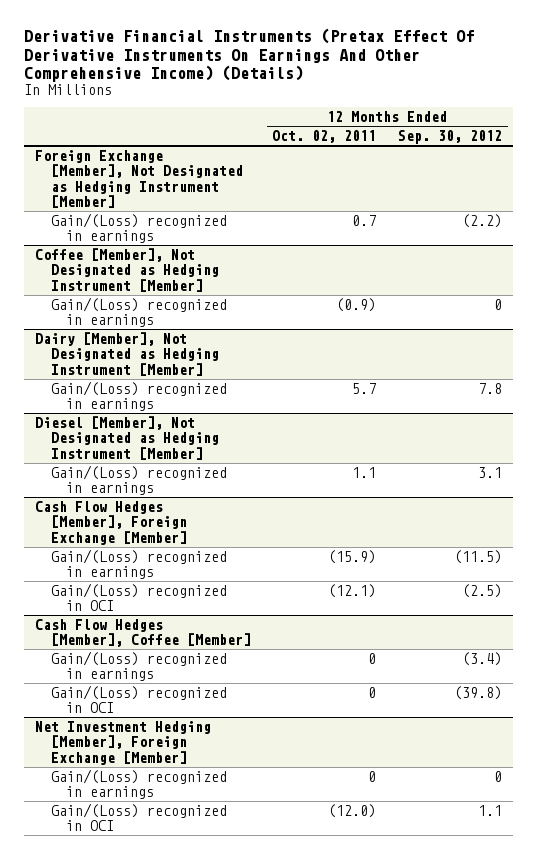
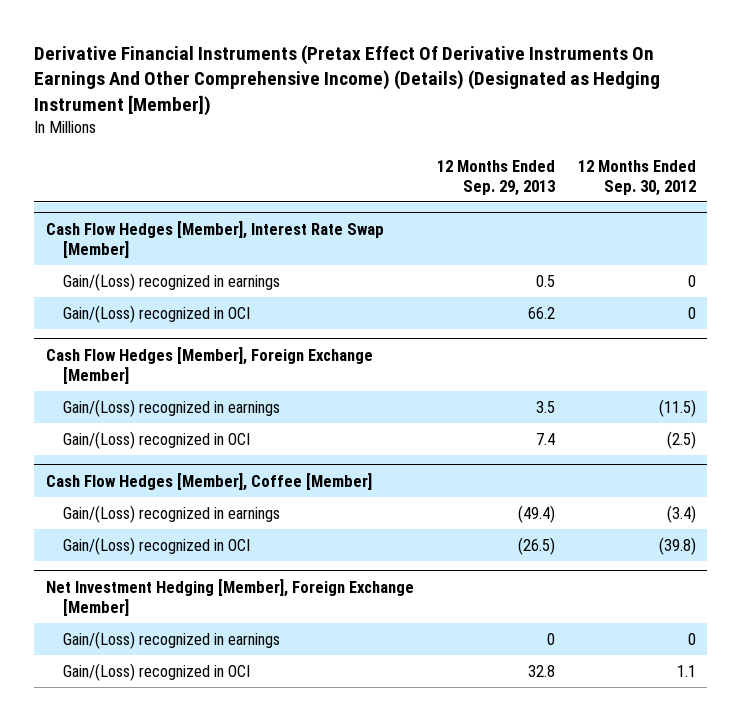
- Derivative Financial Instruments (Pretax Effect Of Derivative Instruments On Earnings And Other Comprehensive Income) (Details)
+ Derivative Financial Instruments (Pretax Effect Of Derivative Instruments On Earnings And Other Comprehensive Income) (Details) (Designated as Hedging Instrument [Member])
- | 12 Months Ended Oct. 02, 2011 | 12 Months Ended Sep. 30, 2012
+ | 12 Months Ended Sep. 29, 2013 | 12 Months Ended Sep. 30, 2012
- Foreign Exchange [Member], Not Designated as Hedging Instrument [Member]
- Gain/(Loss) recognized in earnings | 0.7 | (2.2)
- Coffee [Member], Not Designated as Hedging Instrument [Member]
+ Cash Flow Hedges [Member], Interest Rate Swap [Member]
- Dairy [Member], Not Designated as Hedging Instrument [Member]
- Gain/(Loss) recognized in earnings | 5.7 | 7.8
- Diesel [Member], Not Designated as Hedging Instrument [Member]
- Gain/(Loss) recognized in earnings | 1.1 | 3.1
+ Gain/(Loss) recognized in OCI | 66.2 | 0

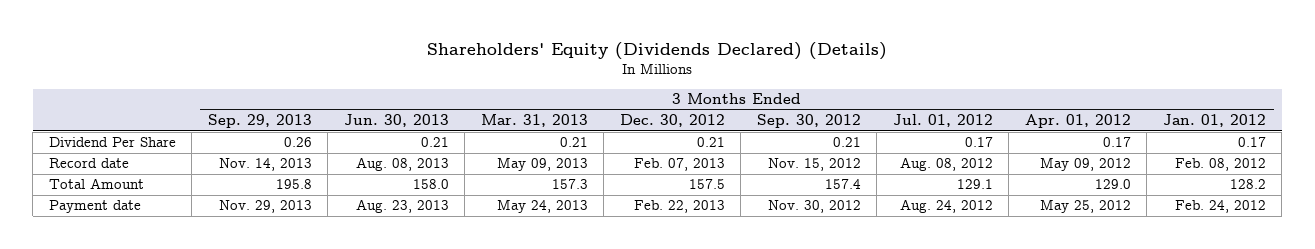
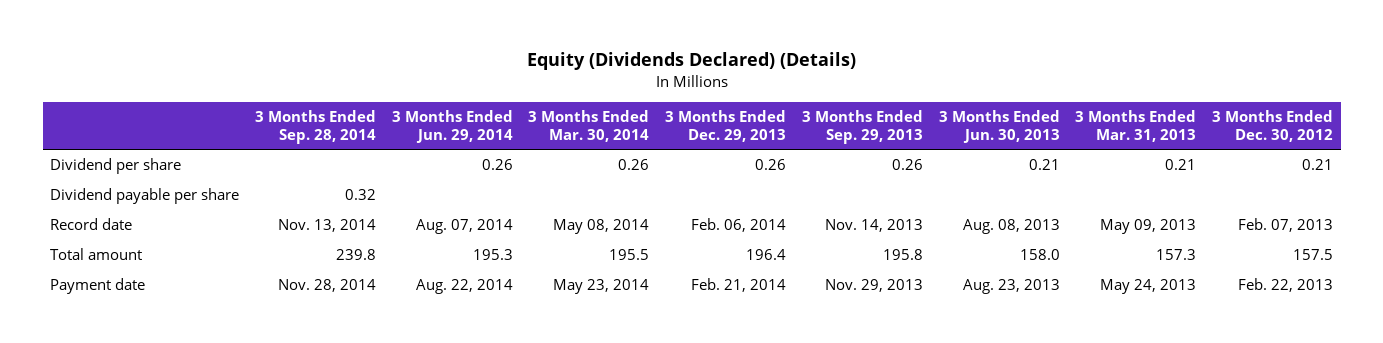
- Shareholders' Equity (Dividends Declared) (Details)
+ Equity (Dividends Declared) (Details)
- | 3 Months Ended Sep. 29, 2013 | 3 Months Ended Jun. 30, 2013 | 3 Months Ended Mar. 31, 2013 | 3 Months Ended Dec. 30, 2012 | 3 Months Ended Sep. 30, 2012 | 3 Months Ended Jul. 01, 2012 | 3 Months Ended Apr. 01, 2012 | 3 Months Ended Jan. 01, 2012
+ | 3 Months Ended Sep. 28, 2014 | 3 Months Ended Jun. 29, 2014 | 3 Months Ended Mar. 30, 2014 | 3 Months Ended Dec. 29, 2013 | 3 Months Ended Sep. 29, 2013 | 3 Months Ended Jun. 30, 2013 | 3 Months Ended Mar. 31, 2013 | 3 Months Ended Dec. 30, 2012
- Dividend Per Share | 0.26 | 0.21 | 0.21 | 0.21 | 0.21 | 0.17 | 0.17 | 0.17
+ Dividend per share | | 0.26 | 0.26 | 0.26 | 0.26 | 0.21 | 0.21 | 0.21
+ Dividend payable per share | 0.32 | | | | | | |
- Total Amount | 195.8 | 158.0 | 157.3 | 157.5 | 157.4 | 129.1 | 129.0 | 128.2
+ Total amount | 239.8 | 195.3 | 195.5 | 196.4 | 195.8 | 158.0 | 157.3 | 157.5

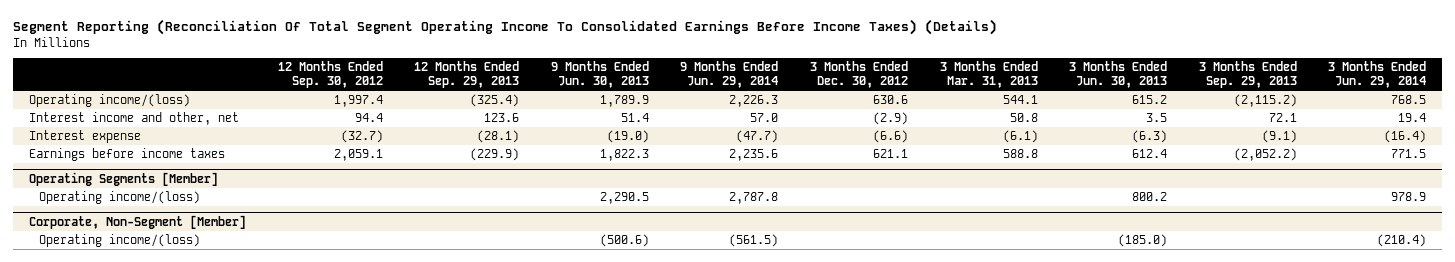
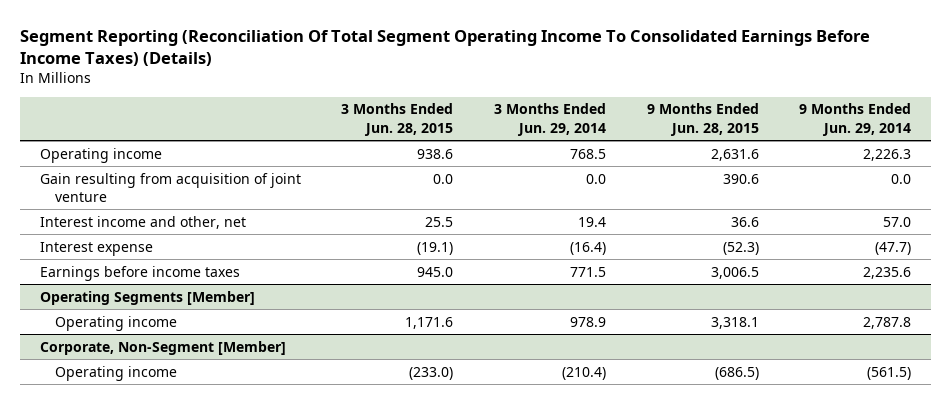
- | 12 Months Ended Sep. 30, 2012 | 12 Months Ended Sep. 29, 2013 | 9 Months Ended Jun. 30, 2013 | 9 Months Ended Jun. 29, 2014 | 3 Months Ended Dec. 30, 2012 | 3 Months Ended Mar. 31, 2013 | 3 Months Ended Jun. 30, 2013 | 3 Months Ended Sep. 29, 2013 | 3 Months Ended Jun. 29, 2014
+ | 3 Months Ended Jun. 28, 2015 | 3 Months Ended Jun. 29, 2014 | 9 Months Ended Jun. 28, 2015 | 9 Months Ended Jun. 29, 2014
- Operating income/(loss) | 1,997.4 | (325.4) | 1,789.9 | 2,226.3 | 630.6 | 544.1 | 615.2 | (2,115.2) | 768.5
+ Operating income | 938.6 | 768.5 | 2,631.6 | 2,226.3
+ Gain resulting from acquisition of joint venture | 0.0 | 0.0 | 390.6 | 0.0
@ Operating Segments [Member]
- Operating income/(loss) | | | 2,290.5 | 2,787.8 | | | 800.2 | | 978.9
+ Operating income | 1,171.6 | 978.9 | 3,318.1 | 2,787.8
@ Corporate, Non-Segment [Member]
- Operating income/(loss) | | | (500.6) | (561.5) | | | (185.0) | | (210.4)
+ Operating income | (233.0) | (210.4) | (686.5) | (561.5)

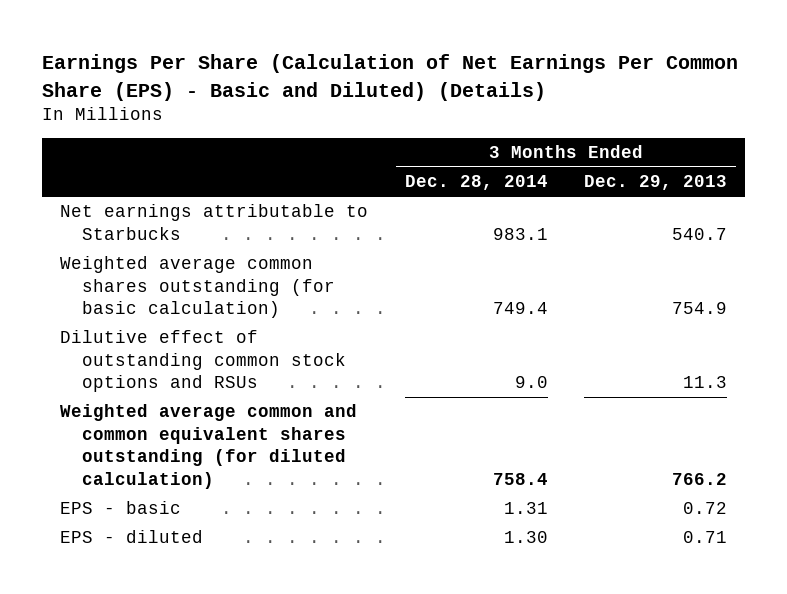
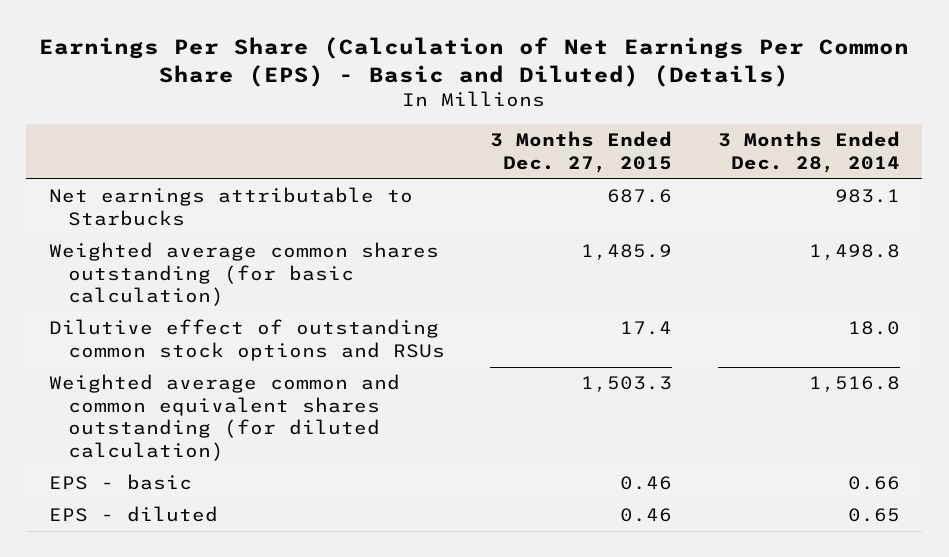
- | 3 Months Ended Dec. 28, 2014 | 3 Months Ended Dec. 29, 2013
+ | 3 Months Ended Dec. 27, 2015 | 3 Months Ended Dec. 28, 2014
- Weighted average common shares outstanding (for basic calculation) | 749.4 | 754.9
- Dilutive effect of outstanding common stock options and RSUs | 9.0 | 11.3
- Weighted average common and common equivalent shares outstanding (for diluted calculation) | 758.4 | 766.2
- EPS - basic | 1.31 | 0.72
- EPS - diluted | 1.30 | 0.71
+ Weighted average common shares outstanding (for basic calculation) | 1,485.9 | 1,498.8
+ Dilutive effect of outstanding common stock options and RSUs | 17.4 | 18.0
+ Weighted average common and common equivalent shares outstanding (for diluted calculation) | 1,503.3 | 1,516.8
+ EPS - basic | 0.46 | 0.66
+ EPS - diluted | 0.46 | 0.65

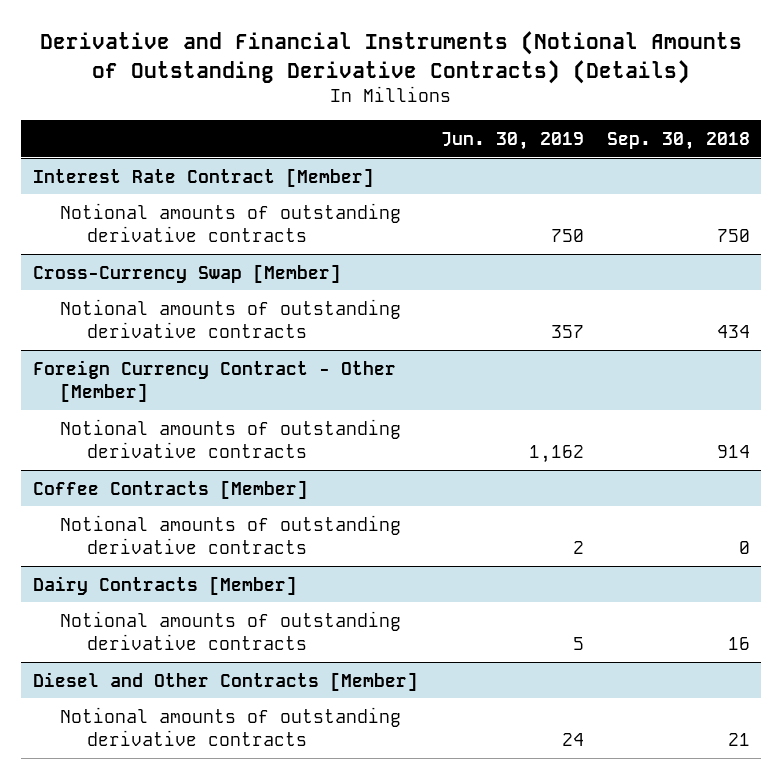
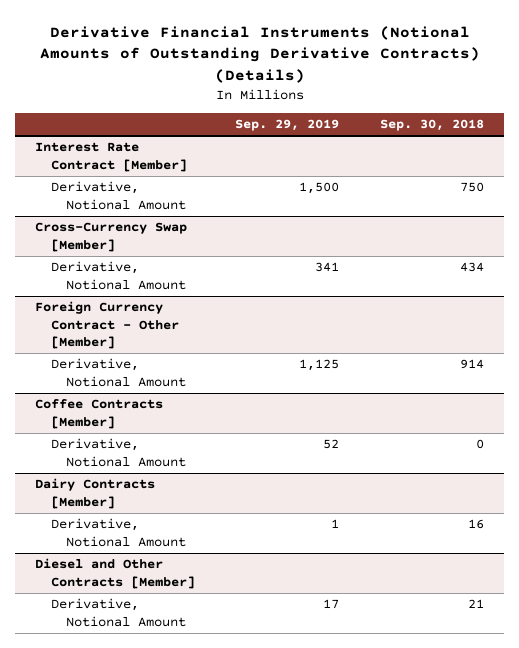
- Derivative and Financial Instruments (Notional Amounts of Outstanding Derivative Contracts) (Details)
+ Derivative Financial Instruments (Notional Amounts of Outstanding Derivative Contracts) (Details)
- | Jun. 30, 2019 | Sep. 30, 2018
+ | Sep. 29, 2019 | Sep. 30, 2018
@ Interest Rate Contract [Member]
- Notional amounts of outstanding derivative contracts | 750 | 750
+ Derivative, Notional Amount | 1,500 | 750
@ Cross-Currency Swap [Member]
- Notional amounts of outstanding derivative contracts | 357 | 434
+ Derivative, Notional Amount | 341 | 434
@ Foreign Currency Contract - Other [Member]
- Notional amounts of outstanding derivative contracts | 1,162 | 914
+ Derivative, Notional Amount | 1,125 | 914
@ Coffee Contracts [Member]
- Notional amounts of outstanding derivative contracts | 2 | 0
+ Derivative, Notional Amount | 52 | 0
@ Dairy Contracts [Member]
- Notional amounts of outstanding derivative contracts | 5 | 16
+ Derivative, Notional Amount | 1 | 16
@ Diesel and Other Contracts [Member]
- Notional amounts of outstanding derivative contracts | 24 | 21
+ Derivative, Notional Amount | 17 | 21

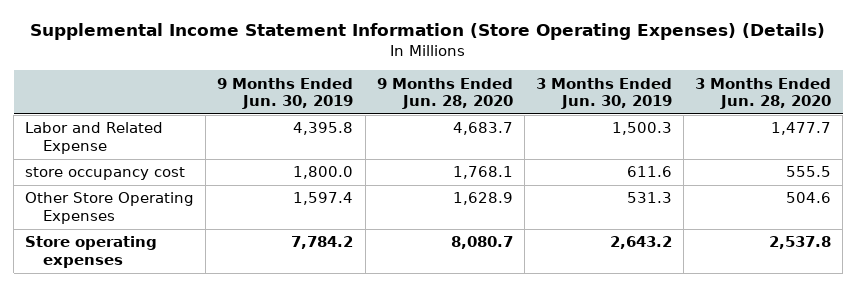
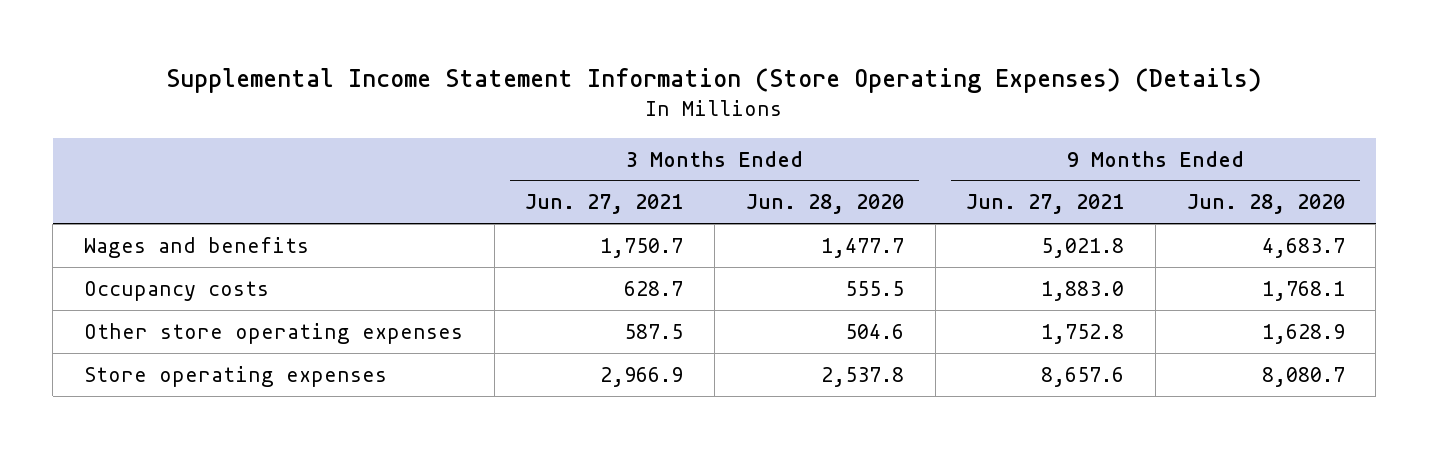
- | 9 Months Ended Jun. 30, 2019 | 9 Months Ended Jun. 28, 2020 | 3 Months Ended Jun. 30, 2019 | 3 Months Ended Jun. 28, 2020
+ | 3 Months Ended Jun. 27, 2021 | 3 Months Ended Jun. 28, 2020 | 9 Months Ended Jun. 27, 2021 | 9 Months Ended Jun. 28, 2020
- Labor and Related Expense | 4,395.8 | 4,683.7 | 1,500.3 | 1,477.7
- store occupancy cost | 1,800.0 | 1,768.1 | 611.6 | 555.5
- Other Store Operating Expenses | 1,597.4 | 1,628.9 | 531.3 | 504.6
+ Wages and benefits | 1,750.7 | 1,477.7 | 5,021.8 | 4,683.7
+ Occupancy costs | 628.7 | 555.5 | 1,883.0 | 1,768.1
+ Other store operating expenses | 587.5 | 504.6 | 1,752.8 | 1,628.9

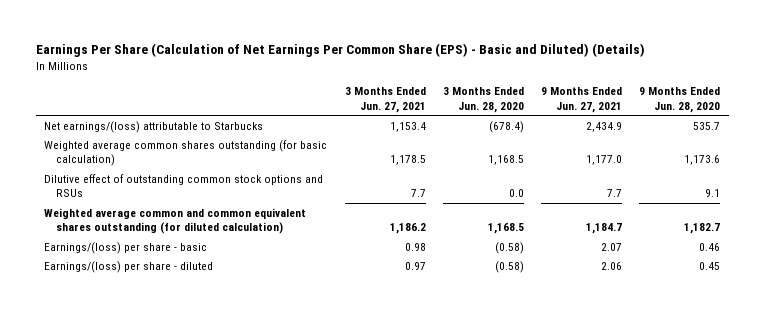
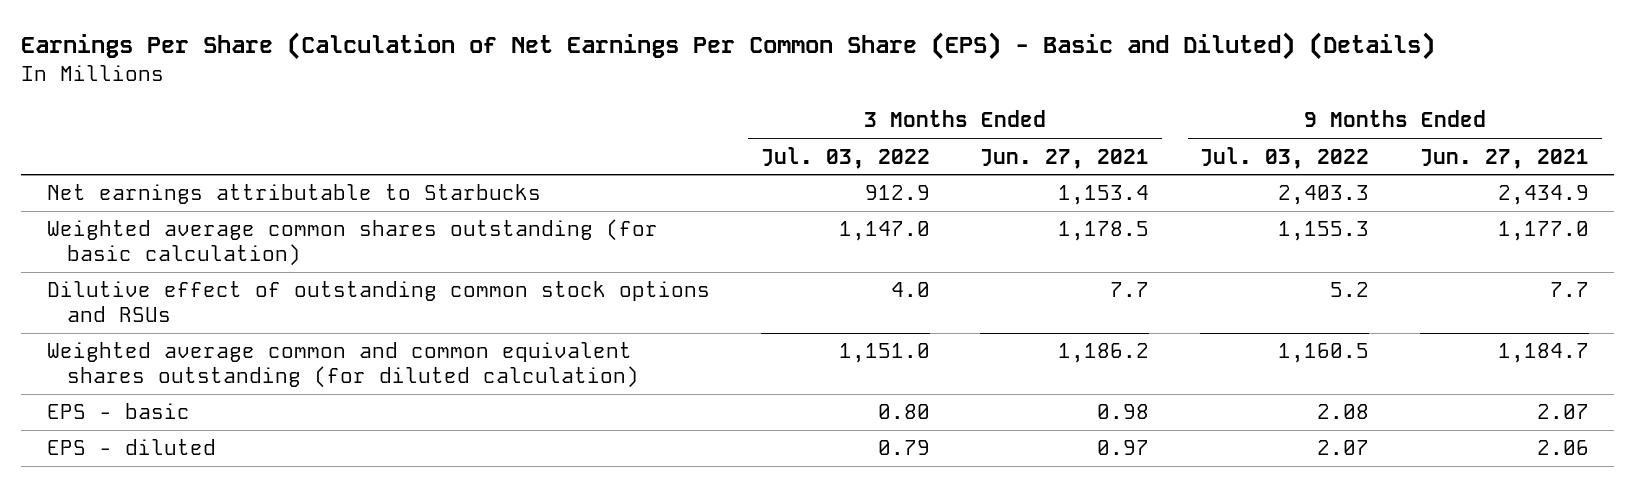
- | 3 Months Ended Jun. 27, 2021 | 3 Months Ended Jun. 28, 2020 | 9 Months Ended Jun. 27, 2021 | 9 Months Ended Jun. 28, 2020
+ | 3 Months Ended Jul. 03, 2022 | 3 Months Ended Jun. 27, 2021 | 9 Months Ended Jul. 03, 2022 | 9 Months Ended Jun. 27, 2021
- Net earnings/(loss) attributable to Starbucks | 1,153.4 | (678.4) | 2,434.9 | 535.7
+ Net earnings attributable to Starbucks | 912.9 | 1,153.4 | 2,403.3 | 2,434.9
- Earnings/(loss) per share - basic | 0.98 | (0.58) | 2.07 | 0.46
- Earnings/(loss) per share - diluted | 0.97 | (0.58) | 2.06 | 0.45
+ EPS - basic | 0.80 | 0.98 | 2.08 | 2.07
+ EPS - diluted | 0.79 | 0.97 | 2.07 | 2.06

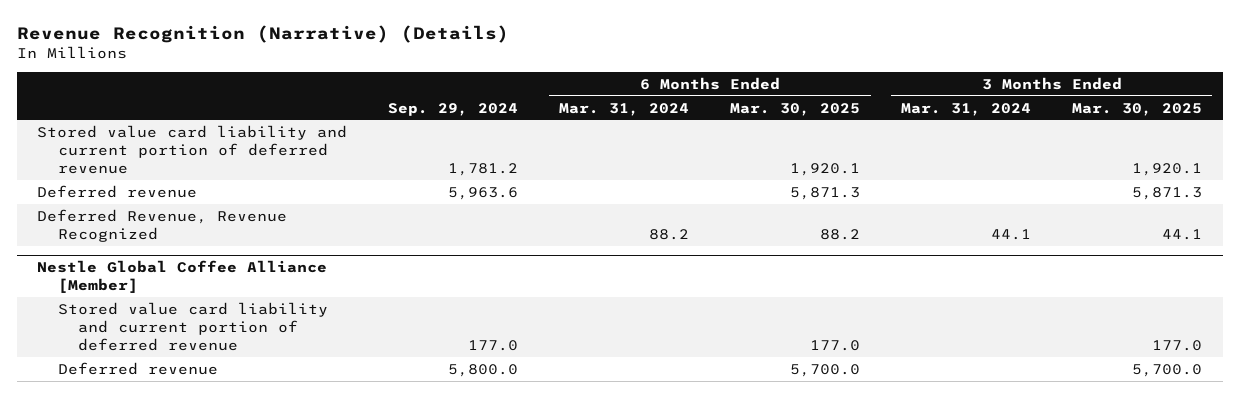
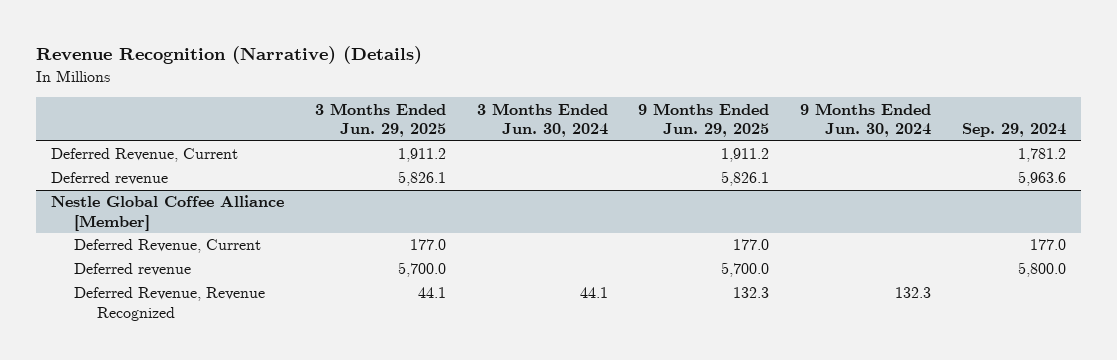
- | Sep. 29, 2024 | 6 Months Ended Mar. 31, 2024 | 6 Months Ended Mar. 30, 2025 | 3 Months Ended Mar. 31, 2024 | 3 Months Ended Mar. 30, 2025
+ | 3 Months Ended Jun. 29, 2025 | 3 Months Ended Jun. 30, 2024 | 9 Months Ended Jun. 29, 2025 | 9 Months Ended Jun. 30, 2024 | Sep. 29, 2024
- Stored value card liability and current portion of deferred revenue | 1,781.2 | | 1,920.1 | | 1,920.1
+ Deferred Revenue, Current | 1,911.2 | | 1,911.2 | | 1,781.2
- Deferred Revenue, Revenue Recognized | | 88.2 | 88.2 | 44.1 | 44.1
@ Nestle Global Coffee Alliance [Member]
- Stored value card liability and current portion of deferred revenue | 177.0 | | 177.0 | | 177.0
+ Deferred Revenue, Current | 177.0 | | 177.0 | | 177.0
+ Deferred Revenue, Revenue Recognized | 44.1 | 44.1 | 132.3 | 132.3 |

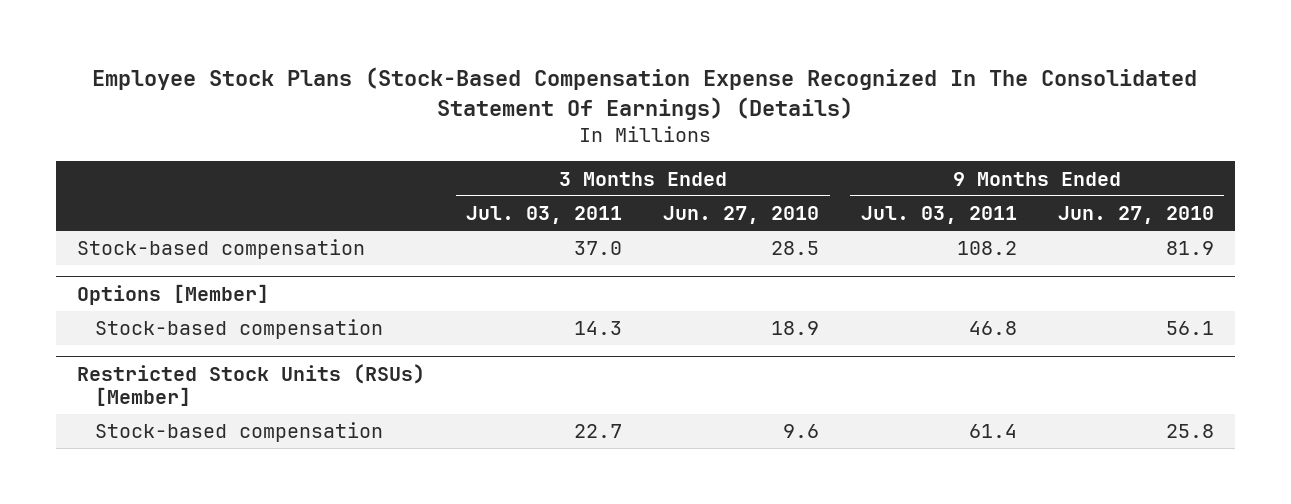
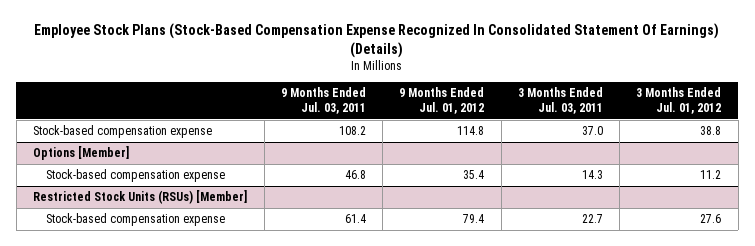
- Employee Stock Plans (Stock-Based Compensation Expense Recognized In The Consolidated Statement Of Earnings) (Details)
+ Employee Stock Plans (Stock-Based Compensation Expense Recognized In Consolidated Statement Of Earnings) (Details)
- | 3 Months Ended Jul. 03, 2011 | 3 Months Ended Jun. 27, 2010 | 9 Months Ended Jul. 03, 2011 | 9 Months Ended Jun. 27, 2010
+ | 9 Months Ended Jul. 03, 2011 | 9 Months Ended Jul. 01, 2012 | 3 Months Ended Jul. 03, 2011 | 3 Months Ended Jul. 01, 2012
- Stock-based compensation | 37.0 | 28.5 | 108.2 | 81.9
+ Stock-based compensation expense | 108.2 | 114.8 | 37.0 | 38.8
@ Options [Member]
- Stock-based compensation | 14.3 | 18.9 | 46.8 | 56.1
+ Stock-based compensation expense | 46.8 | 35.4 | 14.3 | 11.2
@ Restricted Stock Units (RSUs) [Member]
- Stock-based compensation | 22.7 | 9.6 | 61.4 | 25.8
+ Stock-based compensation expense | 61.4 | 79.4 | 22.7 | 27.6

